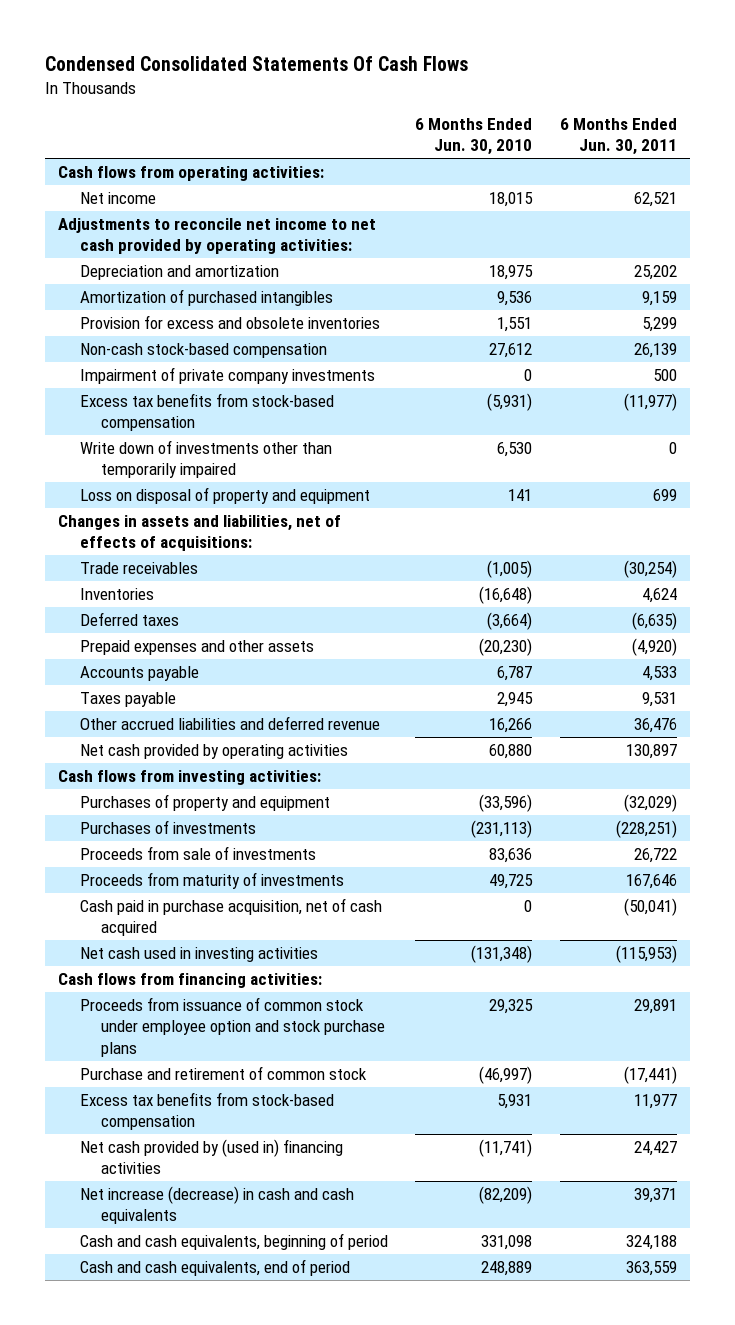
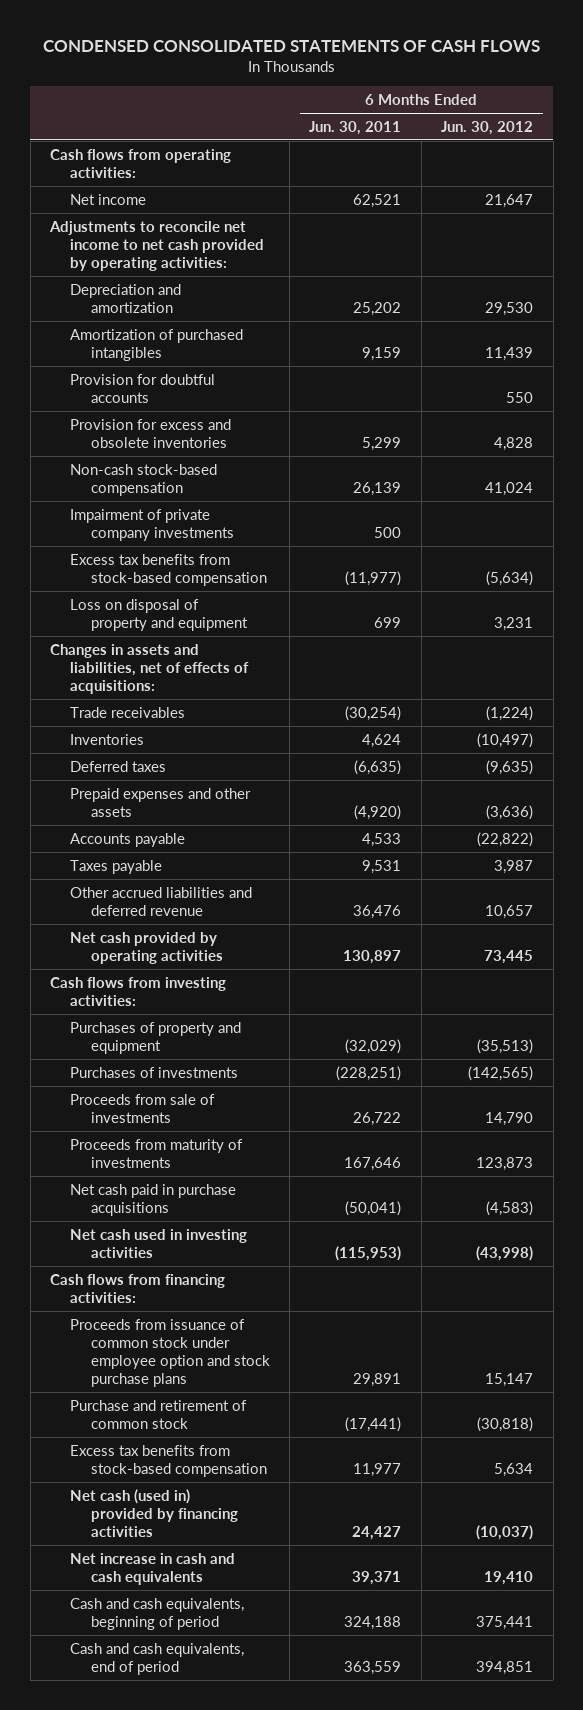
- Condensed Consolidated Statements Of Cash Flows
+ CONDENSED CONSOLIDATED STATEMENTS OF CASH FLOWS
- | 6 Months Ended Jun. 30, 2010 | 6 Months Ended Jun. 30, 2011
+ | 6 Months Ended Jun. 30, 2011 | 6 Months Ended Jun. 30, 2012
+ Provision for doubtful accounts | | 550
- Write down of investments other than temporarily impaired | 6,530 | 0
- Cash paid in purchase acquisition, net of cash acquired | 0 | (50,041)
+ Net cash paid in purchase acquisitions | (50,041) | (4,583)
- Net cash provided by (used in) financing activities | (11,741) | 24,427
- Net increase (decrease) in cash and cash equivalents | (82,209) | 39,371
+ Net cash (used in) provided by financing activities | 24,427 | (10,037)
+ Net increase in cash and cash equivalents | 39,371 | 19,410

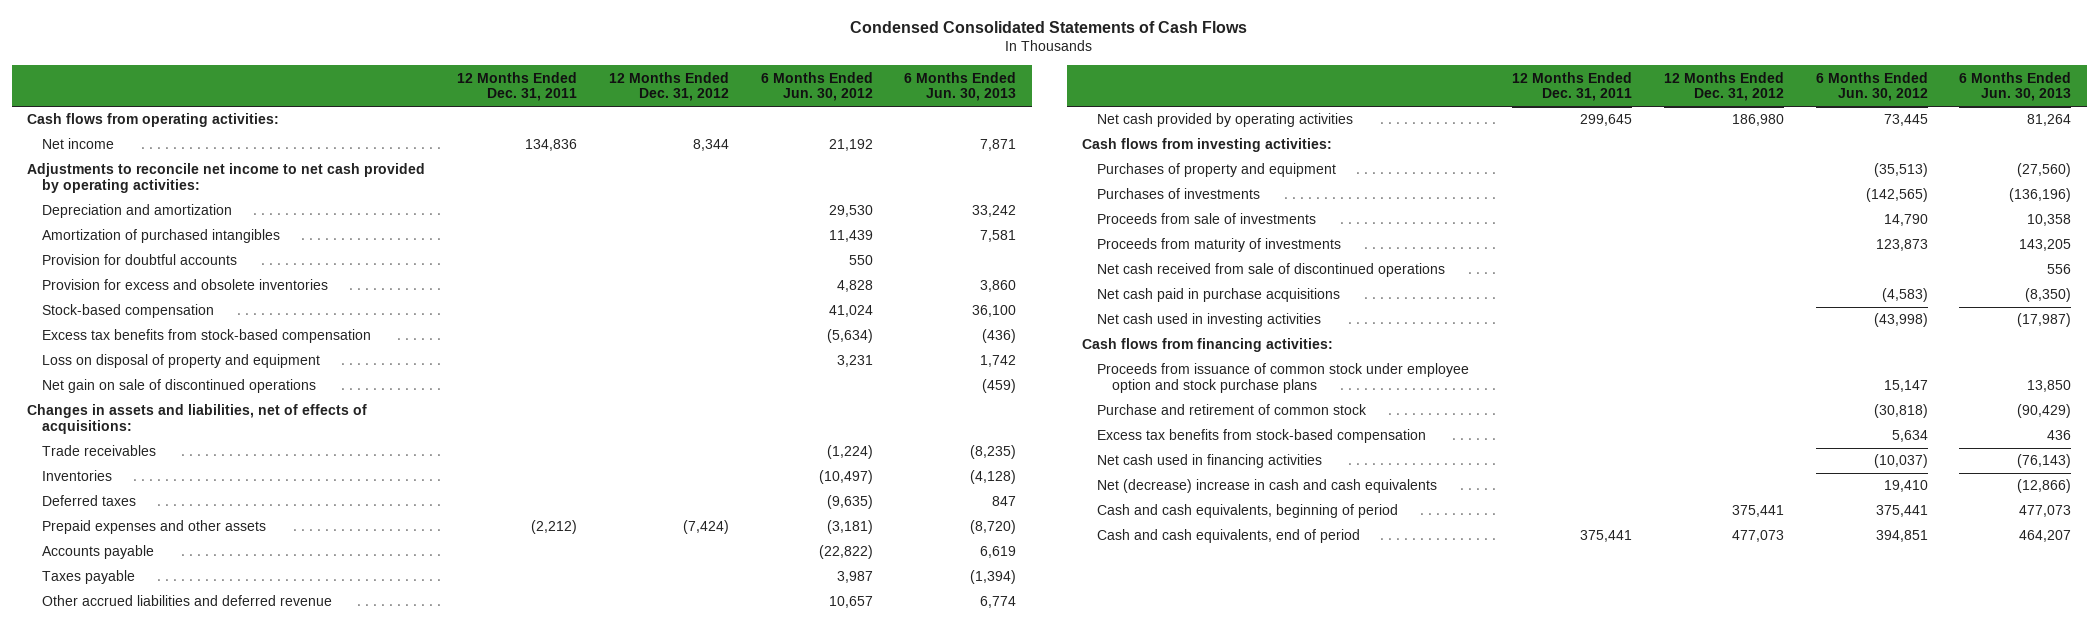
- CONDENSED CONSOLIDATED STATEMENTS OF CASH FLOWS
+ Condensed Consolidated Statements of Cash Flows
- | 6 Months Ended Jun. 30, 2011 | 6 Months Ended Jun. 30, 2012
+ | 12 Months Ended Dec. 31, 2011 | 12 Months Ended Dec. 31, 2012 | 6 Months Ended Jun. 30, 2012 | 6 Months Ended Jun. 30, 2013
- Net income | 62,521 | 21,647
+ Net income | 134,836 | 8,344 | 21,192 | 7,871
- Non-cash stock-based compensation | 26,139 | 41,024
- Impairment of private company investments | 500 |
+ Stock-based compensation | | | 41,024 | 36,100
+ Net gain on sale of discontinued operations | | | | (459)
- Prepaid expenses and other assets | (4,920) | (3,636)
+ Prepaid expenses and other assets | (2,212) | (7,424) | (3,181) | (8,720)
+ Net cash received from sale of discontinued operations | | | | 556
- Net cash (used in) provided by financing activities | 24,427 | (10,037)
- Net increase in cash and cash equivalents | 39,371 | 19,410
+ Net cash used in financing activities | | | (10,037) | (76,143)
+ Net (decrease) increase in cash and cash equivalents | | | 19,410 | (12,866)

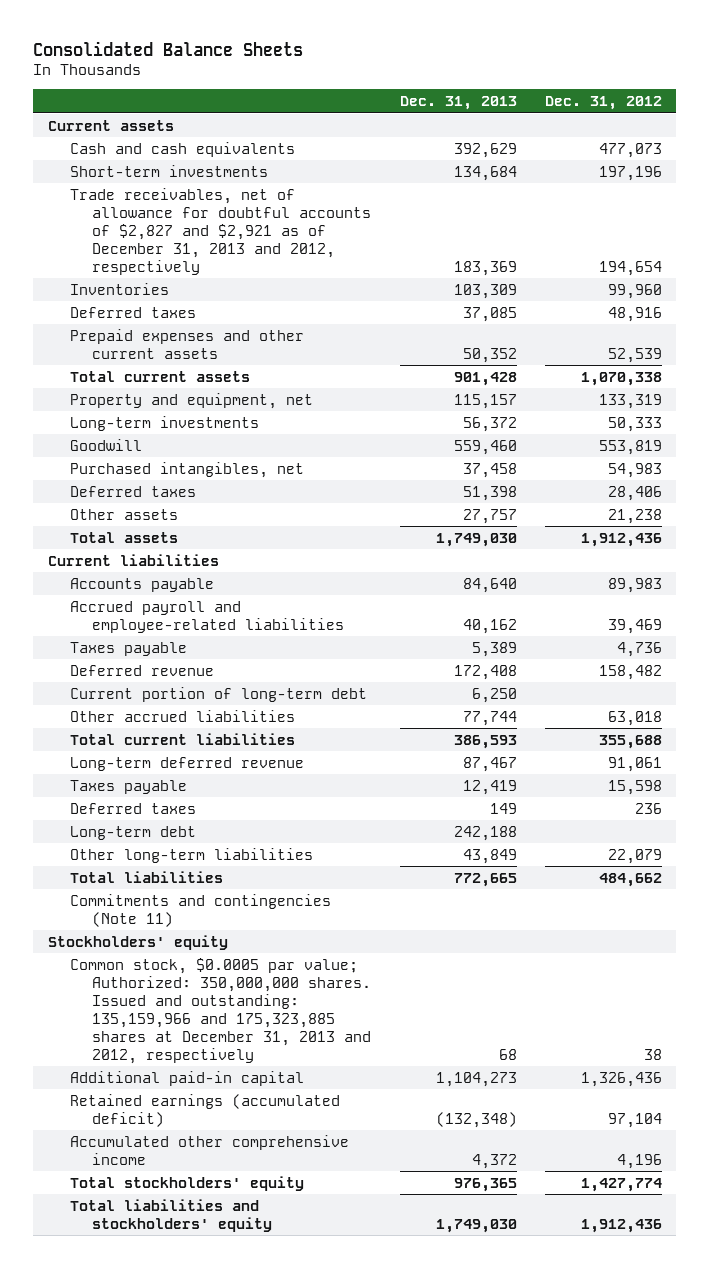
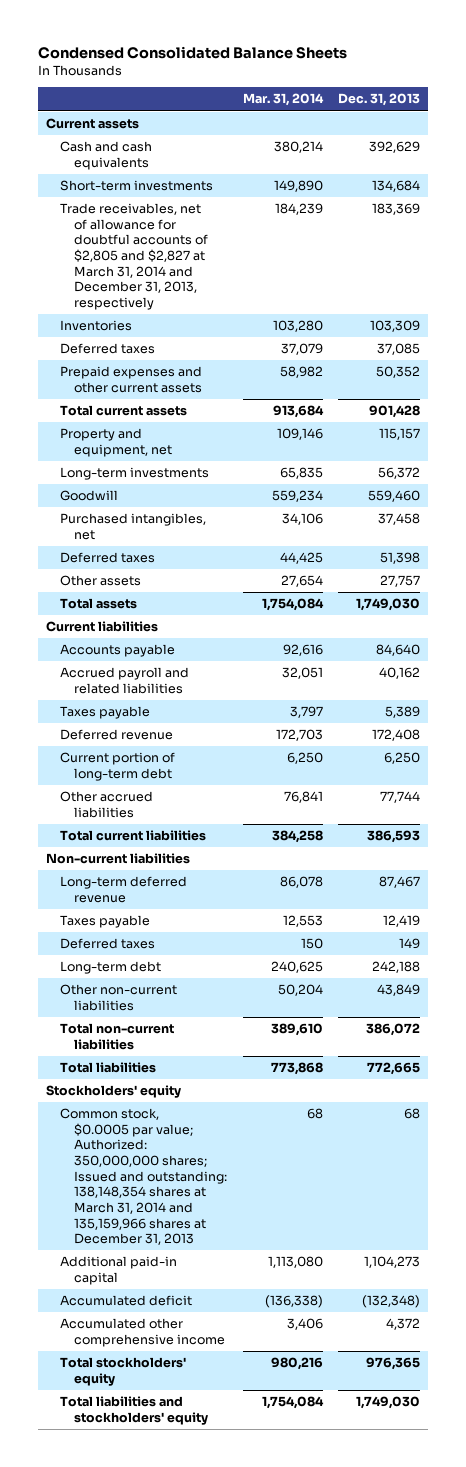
- Consolidated Balance Sheets
+ Condensed Consolidated Balance Sheets
- | Dec. 31, 2013 | Dec. 31, 2012
+ | Mar. 31, 2014 | Dec. 31, 2013
- Trade receivables, net of allowance for doubtful accounts of $2,827 and $2,921 as of December 31, 2013 and 2012, respectively | 183,369 | 194,654
+ Trade receivables, net of allowance for doubtful accounts of $2,805 and $2,827 at March 31, 2014 and December 31, 2013, respectively | 184,239 | 183,369
- Accrued payroll and employee-related liabilities | 40,162 | 39,469
+ Accrued payroll and related liabilities | 32,051 | 40,162
+ Non-current liabilities
- Other long-term liabilities | 43,849 | 22,079
+ Other non-current liabilities | 50,204 | 43,849
+ Total non-current liabilities | 389,610 | 386,072
- Commitments and contingencies (Note 11)
- Common stock, $0.0005 par value; Authorized: 350,000,000 shares. Issued and outstanding: 135,159,966 and 175,323,885 shares at December 31, 2013 and 2012, respectively | 68 | 38
+ Common stock, $0.0005 par value; Authorized: 350,000,000 shares; Issued and outstanding: 138,148,354 shares at March 31, 2014 and 135,159,966 shares at December 31, 2013 | 68 | 68
- Retained earnings (accumulated deficit) | (132,348) | 97,104
+ Accumulated deficit | (136,338) | (132,348)

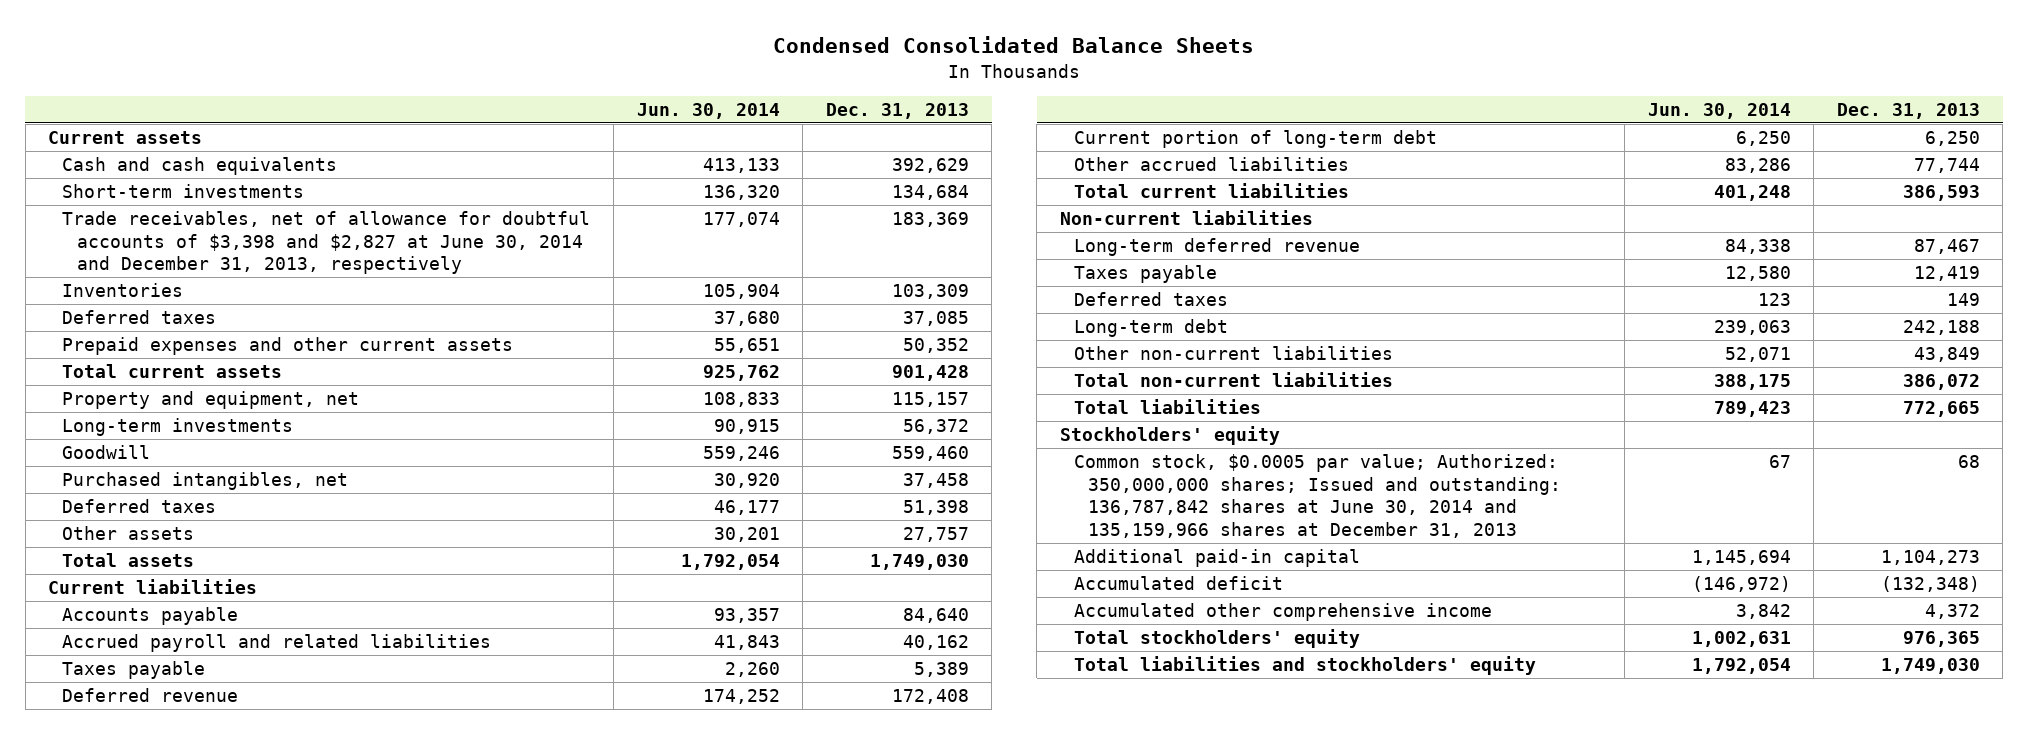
- | Mar. 31, 2014 | Dec. 31, 2013
+ | Jun. 30, 2014 | Dec. 31, 2013
- Trade receivables, net of allowance for doubtful accounts of $2,805 and $2,827 at March 31, 2014 and December 31, 2013, respectively | 184,239 | 183,369
+ Trade receivables, net of allowance for doubtful accounts of $3,398 and $2,827 at June 30, 2014 and December 31, 2013, respectively | 177,074 | 183,369
- Common stock, $0.0005 par value; Authorized: 350,000,000 shares; Issued and outstanding: 138,148,354 shares at March 31, 2014 and 135,159,966 shares at December 31, 2013 | 68 | 68
+ Common stock, $0.0005 par value; Authorized: 350,000,000 shares; Issued and outstanding: 136,787,842 shares at June 30, 2014 and 135,159,966 shares at December 31, 2013 | 67 | 68

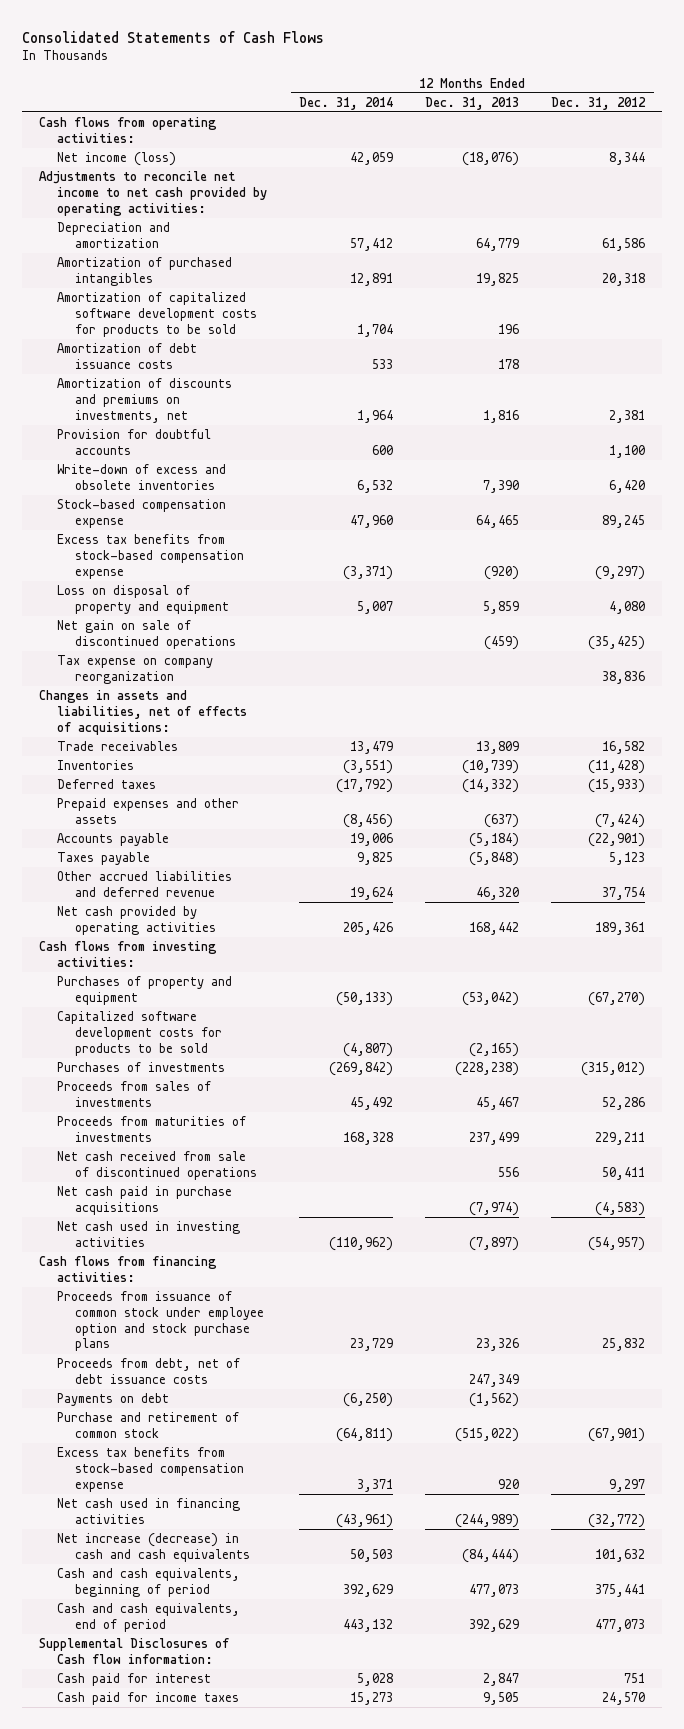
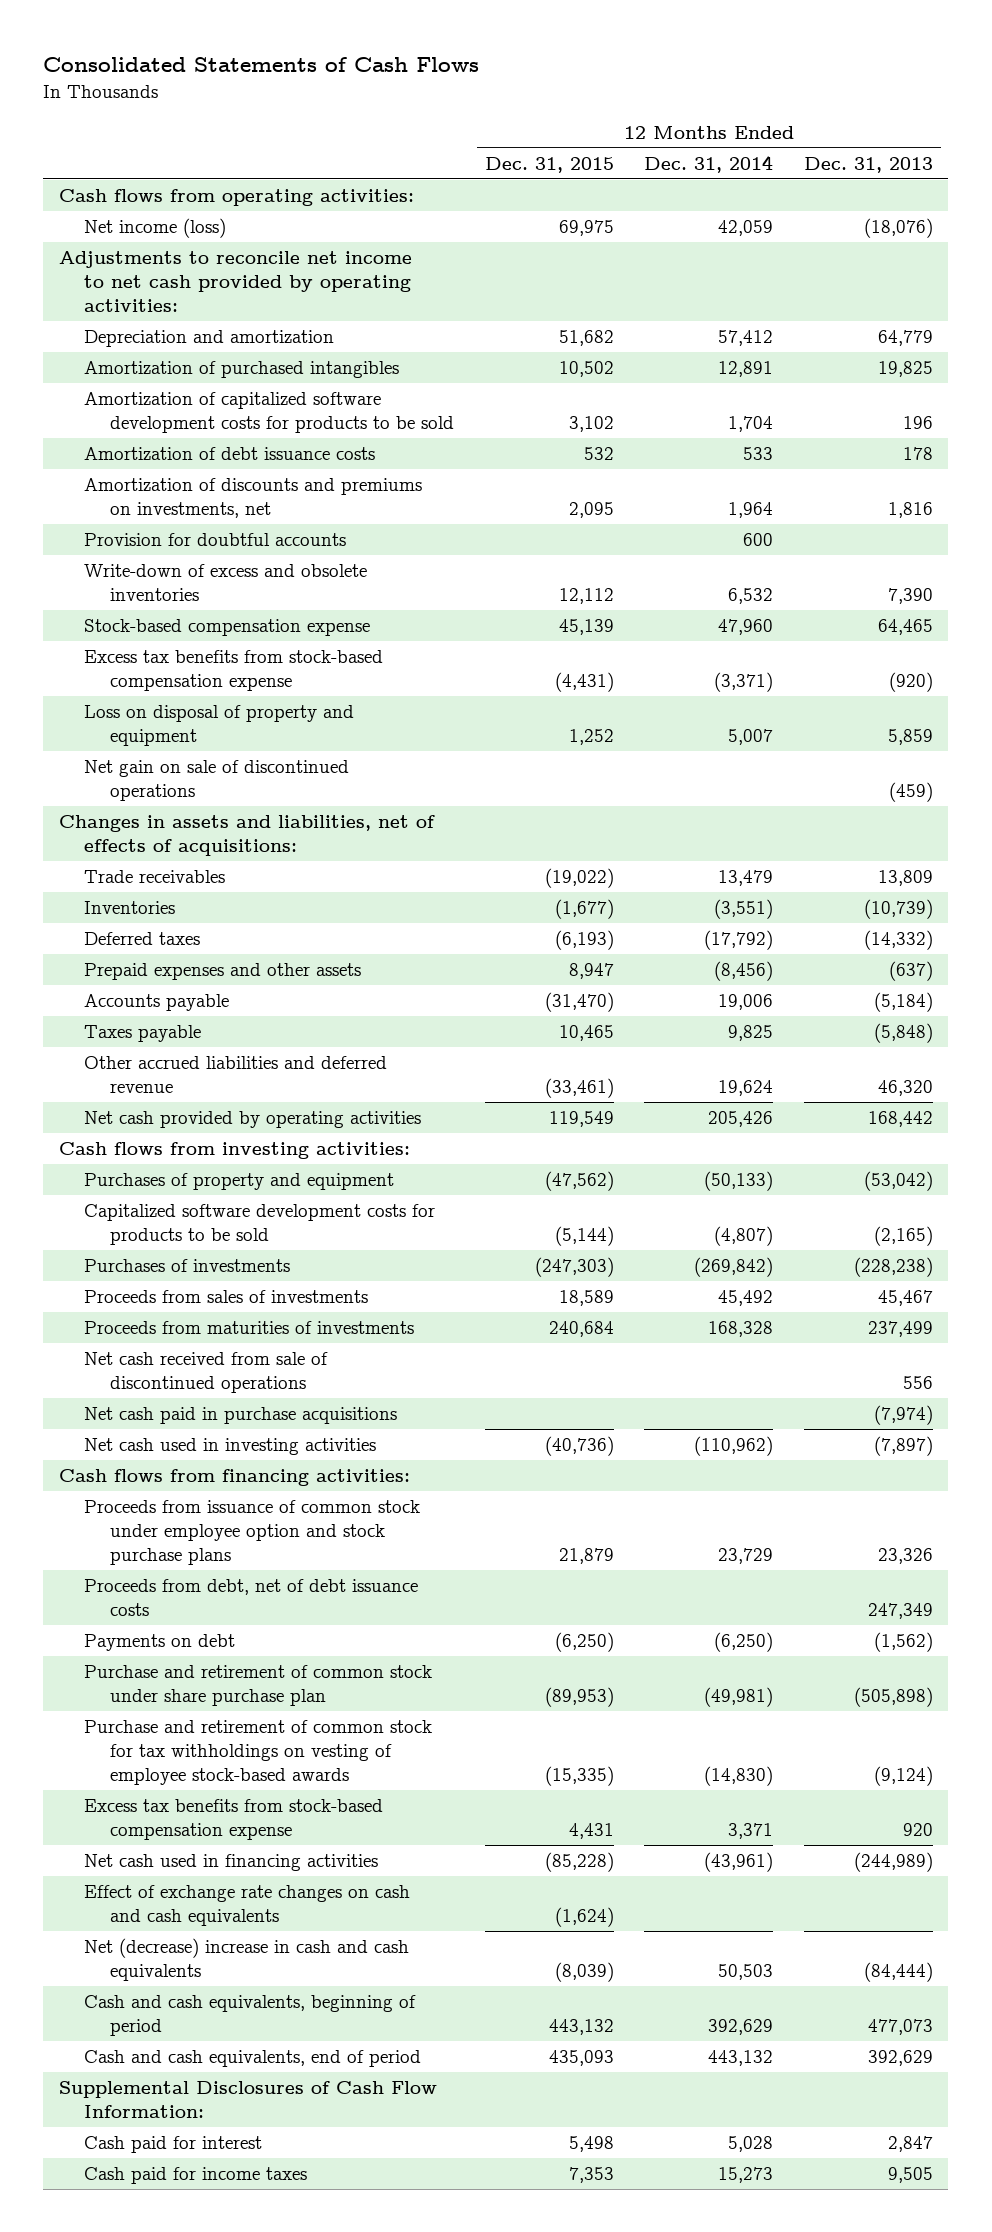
- | 12 Months Ended Dec. 31, 2014 | 12 Months Ended Dec. 31, 2013 | 12 Months Ended Dec. 31, 2012
+ | 12 Months Ended Dec. 31, 2015 | 12 Months Ended Dec. 31, 2014 | 12 Months Ended Dec. 31, 2013
- Tax expense on company reorganization | | | 38,836
- Purchase and retirement of common stock | (64,811) | (515,022) | (67,901)
+ Purchase and retirement of common stock under share purchase plan | (89,953) | (49,981) | (505,898)
+ Purchase and retirement of common stock for tax withholdings on vesting of employee stock-based awards | (15,335) | (14,830) | (9,124)
- Net increase (decrease) in cash and cash equivalents | 50,503 | (84,444) | 101,632
+ Effect of exchange rate changes on cash and cash equivalents | (1,624) | |
+ Net (decrease) increase in cash and cash equivalents | (8,039) | 50,503 | (84,444)
- Supplemental Disclosures of Cash flow information:
+ Supplemental Disclosures of Cash Flow Information:

